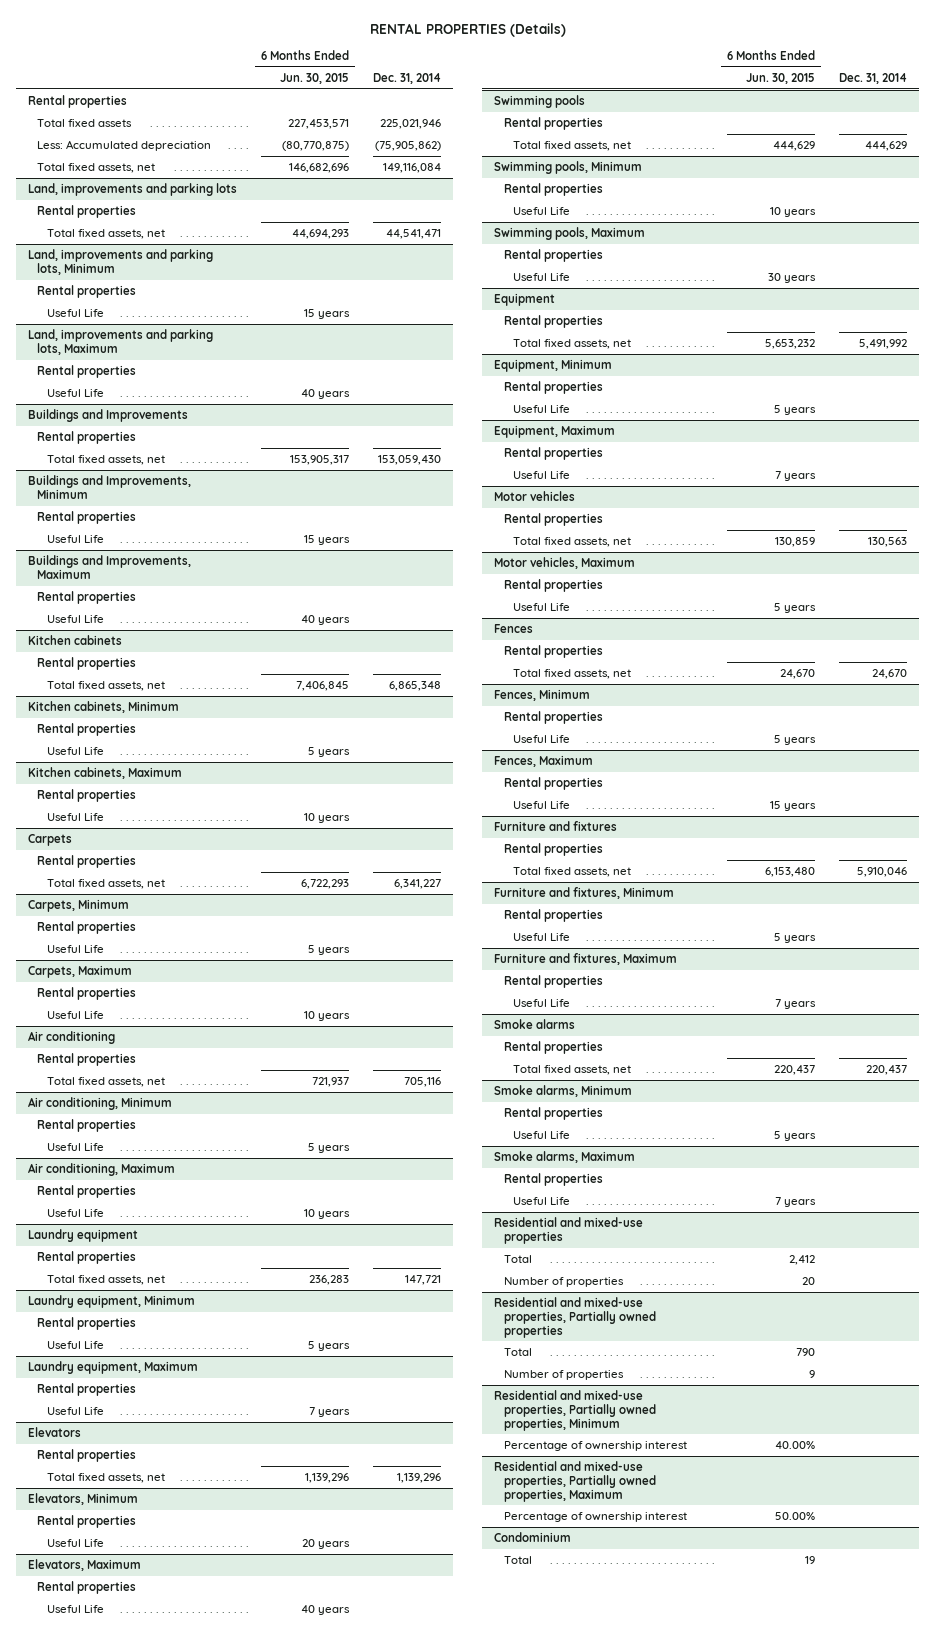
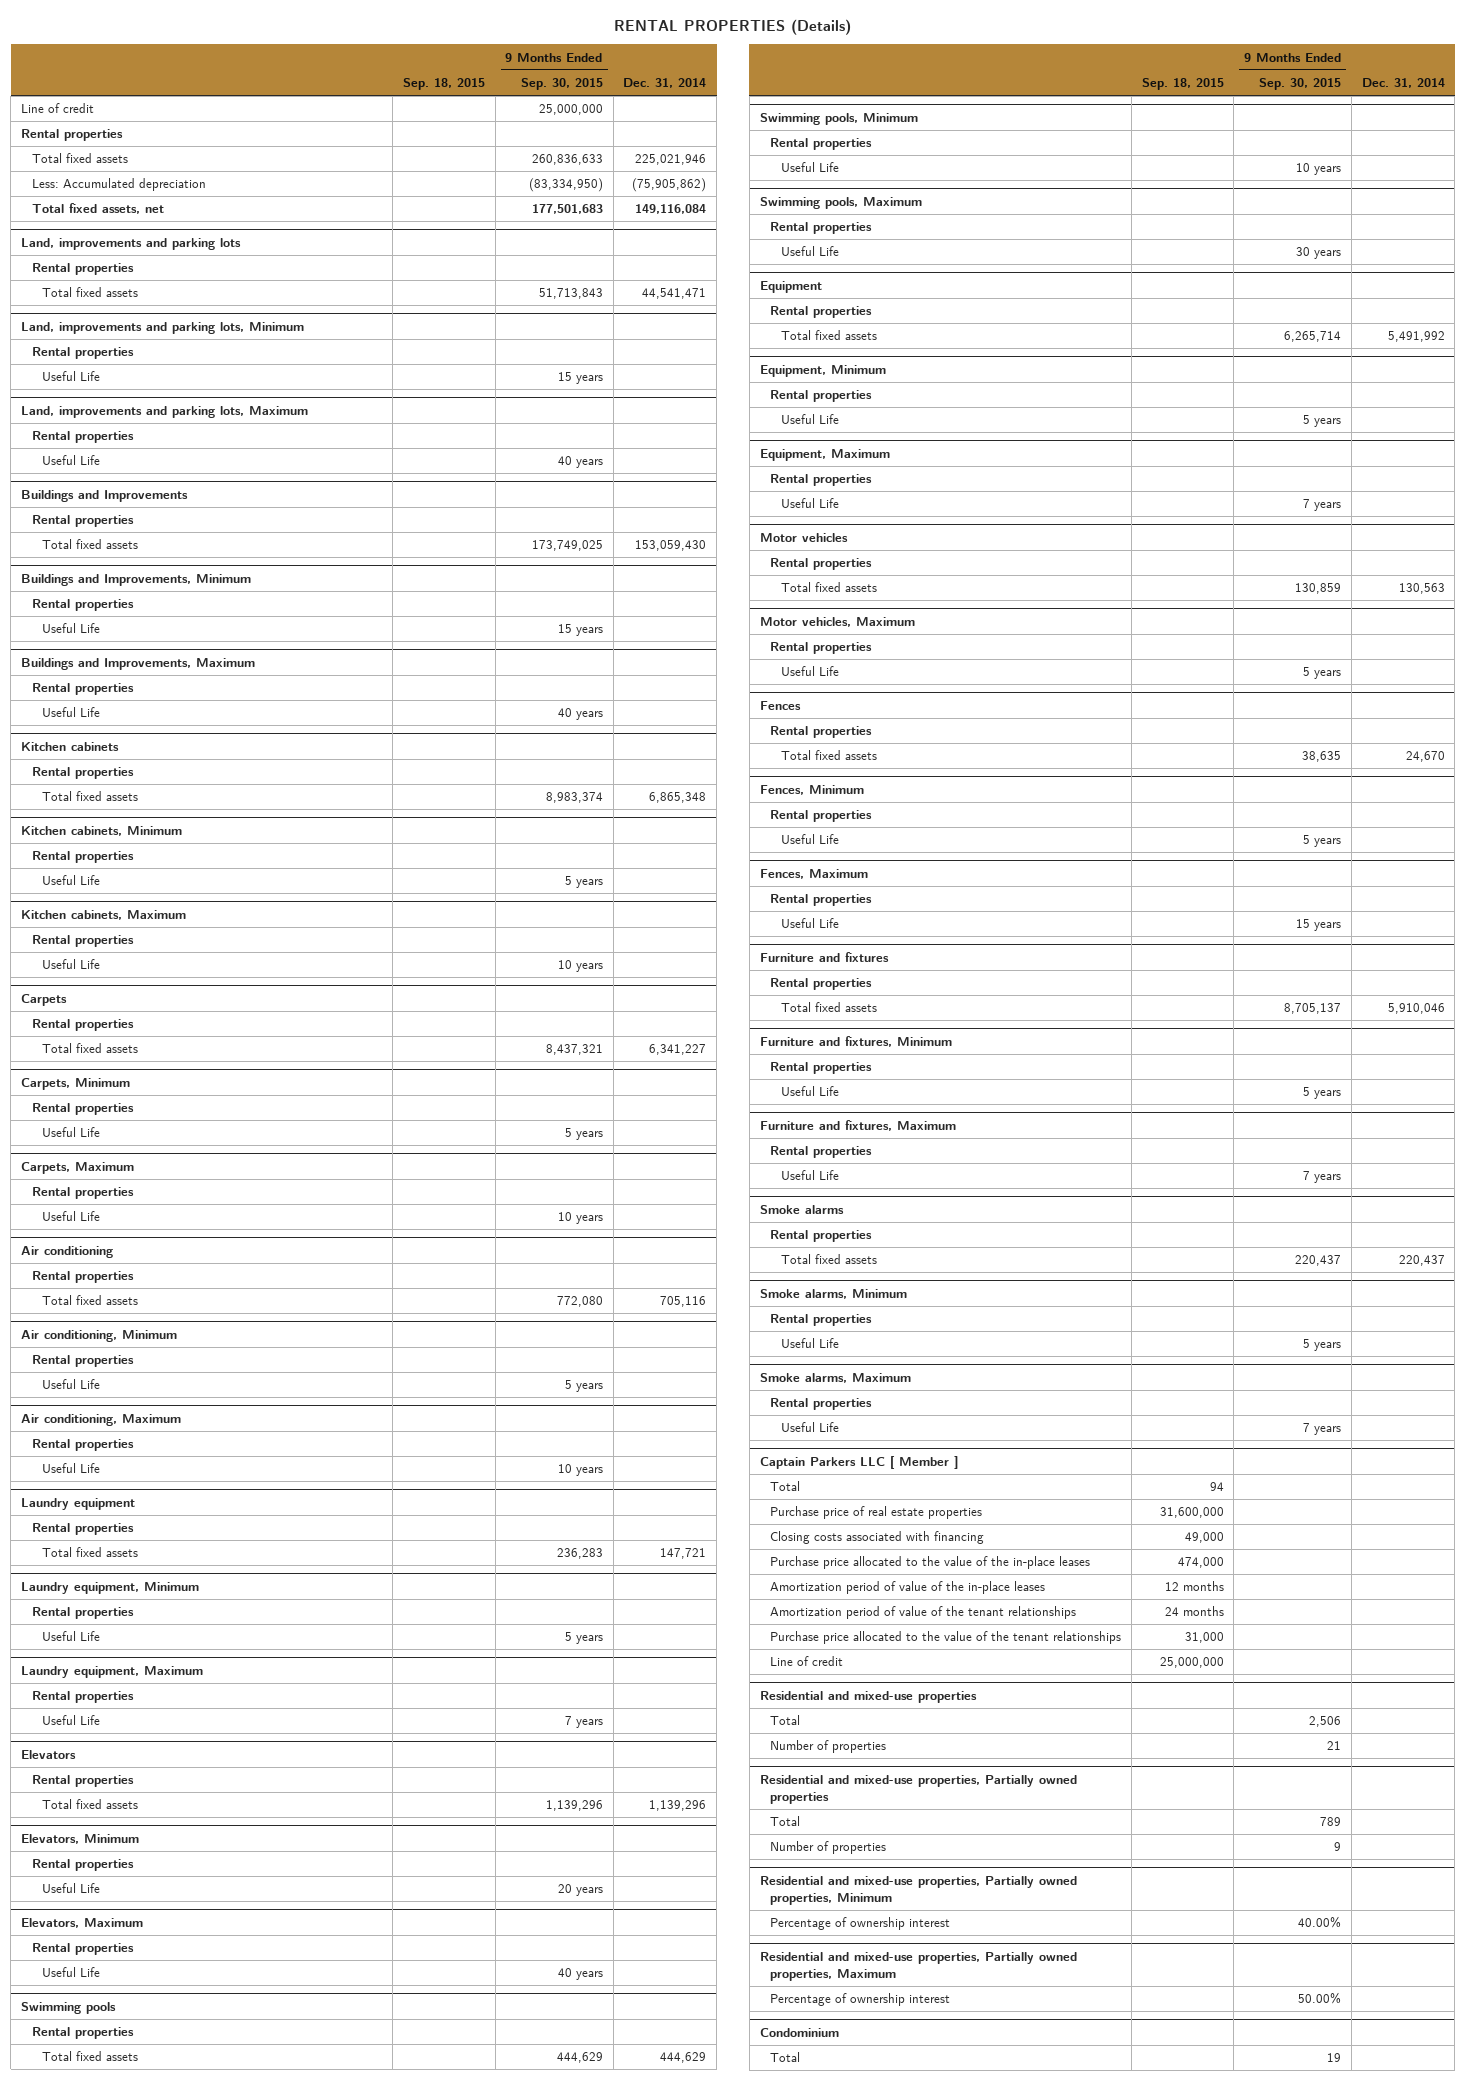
- | 6 Months Ended Jun. 30, 2015 | Dec. 31, 2014
+ | Sep. 18, 2015 | 9 Months Ended Sep. 30, 2015 | Dec. 31, 2014
+ Line of credit | | 25,000,000 |
@ Land, improvements and parking lots
- Total fixed assets, net | 44,694,293 | 44,541,471
+ Total fixed assets | | 51,713,843 | 44,541,471
@ Buildings and Improvements
- Total fixed assets, net | 153,905,317 | 153,059,430
+ Total fixed assets | | 173,749,025 | 153,059,430
@ Kitchen cabinets
- Total fixed assets, net | 7,406,845 | 6,865,348
+ Total fixed assets | | 8,983,374 | 6,865,348
@ Carpets
- Total fixed assets, net | 6,722,293 | 6,341,227
+ Total fixed assets | | 8,437,321 | 6,341,227
@ Air conditioning
- Total fixed assets, net | 721,937 | 705,116
+ Total fixed assets | | 772,080 | 705,116
@ Laundry equipment
- Total fixed assets, net | 236,283 | 147,721
+ Total fixed assets | | 236,283 | 147,721
@ Elevators
- Total fixed assets, net | 1,139,296 | 1,139,296
+ Total fixed assets | | 1,139,296 | 1,139,296
@ Swimming pools
- Total fixed assets, net | 444,629 | 444,629
+ Total fixed assets | | 444,629 | 444,629
@ Equipment
- Total fixed assets, net | 5,653,232 | 5,491,992
+ Total fixed assets | | 6,265,714 | 5,491,992
@ Motor vehicles
- Total fixed assets, net | 130,859 | 130,563
+ Total fixed assets | | 130,859 | 130,563
@ Fences
- Total fixed assets, net | 24,670 | 24,670
+ Total fixed assets | | 38,635 | 24,670
@ Furniture and fixtures
- Total fixed assets, net | 6,153,480 | 5,910,046
+ Total fixed assets | | 8,705,137 | 5,910,046
@ Smoke alarms
- Total fixed assets, net | 220,437 | 220,437
+ Total fixed assets | | 220,437 | 220,437
+ Captain Parkers LLC [ Member ]
+ Total | 94 | |
+ Purchase price of real estate properties | 31,600,000 | |
+ Closing costs associated with financing | 49,000 | |
+ Purchase price allocated to the value of the in-place leases | 474,000 | |
+ Amortization period of value of the in-place leases | 12 months | |
+ Amortization period of value of the tenant relationships | 24 months | |
+ Purchase price allocated to the value of the tenant relationships | 31,000 | |
+ Line of credit | 25,000,000 | |

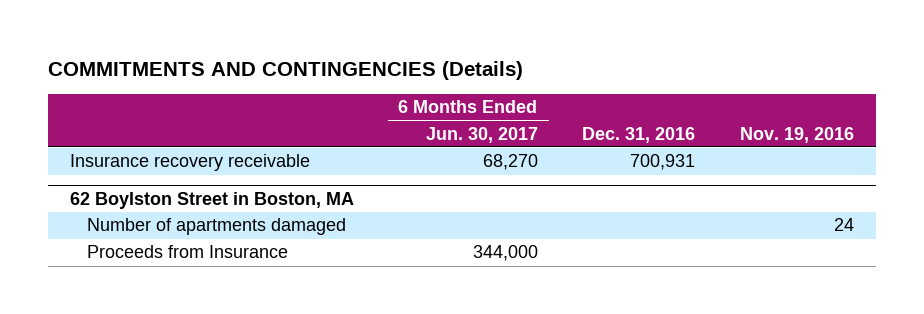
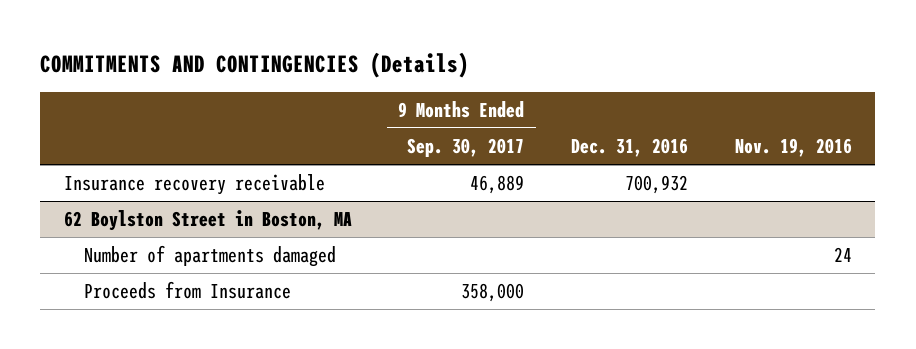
- | 6 Months Ended Jun. 30, 2017 | Dec. 31, 2016 | Nov. 19, 2016
+ | 9 Months Ended Sep. 30, 2017 | Dec. 31, 2016 | Nov. 19, 2016
- Insurance recovery receivable | 68,270 | 700,931 |
+ Insurance recovery receivable | 46,889 | 700,932 |

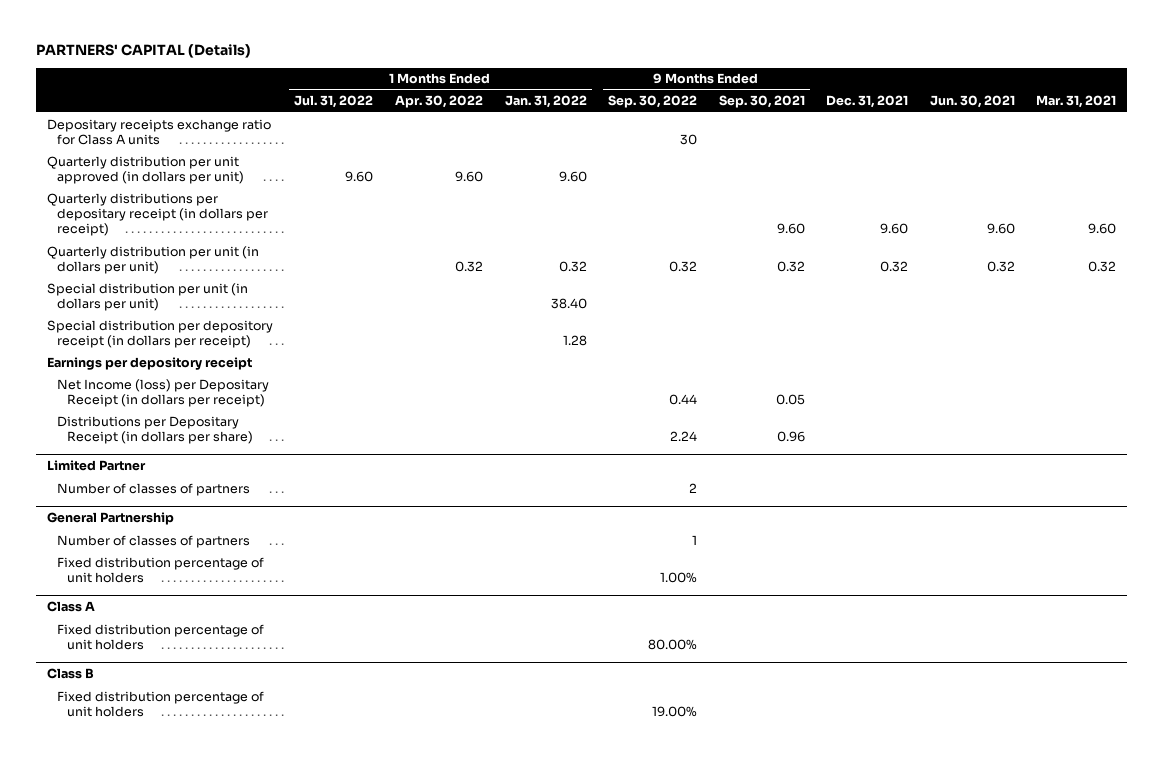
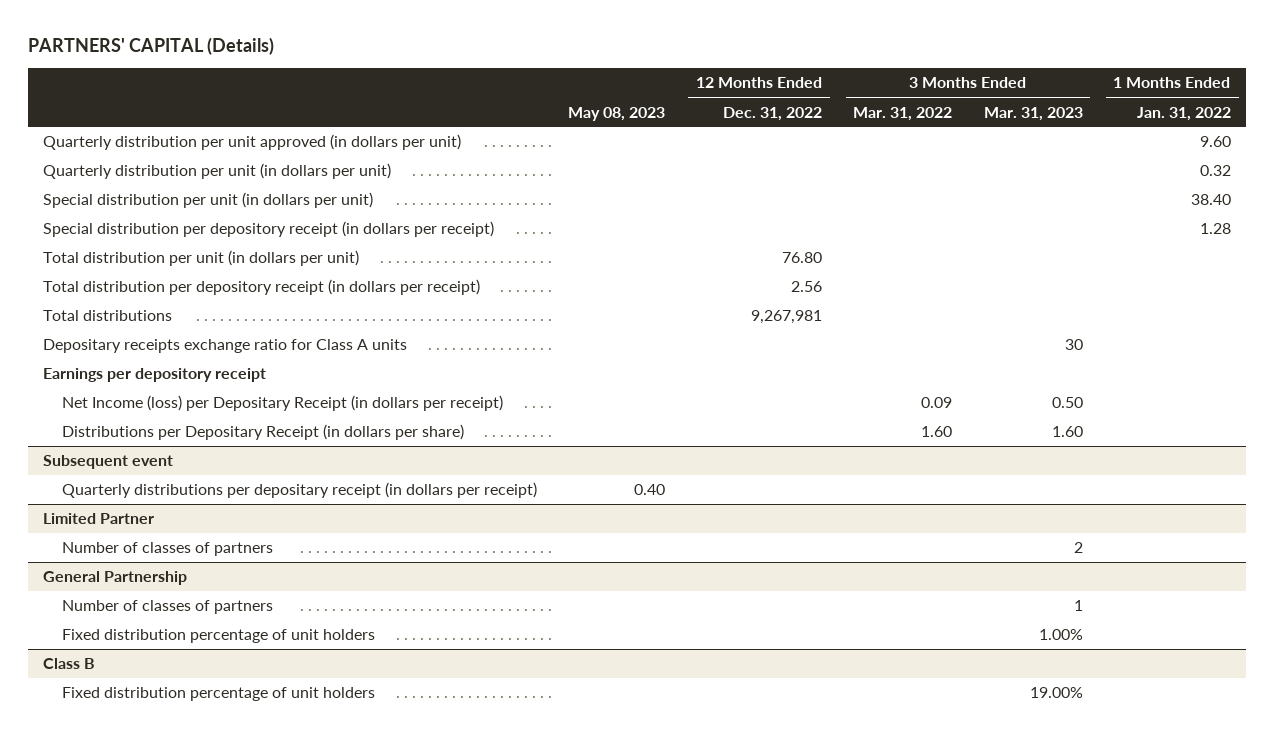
- | 1 Months Ended Jul. 31, 2022 | 1 Months Ended Apr. 30, 2022 | 1 Months Ended Jan. 31, 2022 | 9 Months Ended Sep. 30, 2022 | 9 Months Ended Sep. 30, 2021 | Dec. 31, 2021 | Jun. 30, 2021 | Mar. 31, 2021
+ | May 08, 2023 | 12 Months Ended Dec. 31, 2022 | 3 Months Ended Mar. 31, 2022 | 3 Months Ended Mar. 31, 2023 | 1 Months Ended Jan. 31, 2022
- Quarterly distributions per depositary receipt (in dollars per receipt) | | | | | 9.60 | 9.60 | 9.60 | 9.60
+ Total distribution per unit (in dollars per unit) | | 76.80 | | |
+ Total distribution per depository receipt (in dollars per receipt) | | 2.56 | | |
+ Total distributions | | 9,267,981 | | |
moved down: Depositary receipts exchange ratio for Class A units | | | | 30 |
+ Subsequent event
+ Quarterly distributions per depositary receipt (in dollars per receipt) | 0.40 | | | |
- Class A
- Fixed distribution percentage of unit holders | | | | 80.00% | | | |

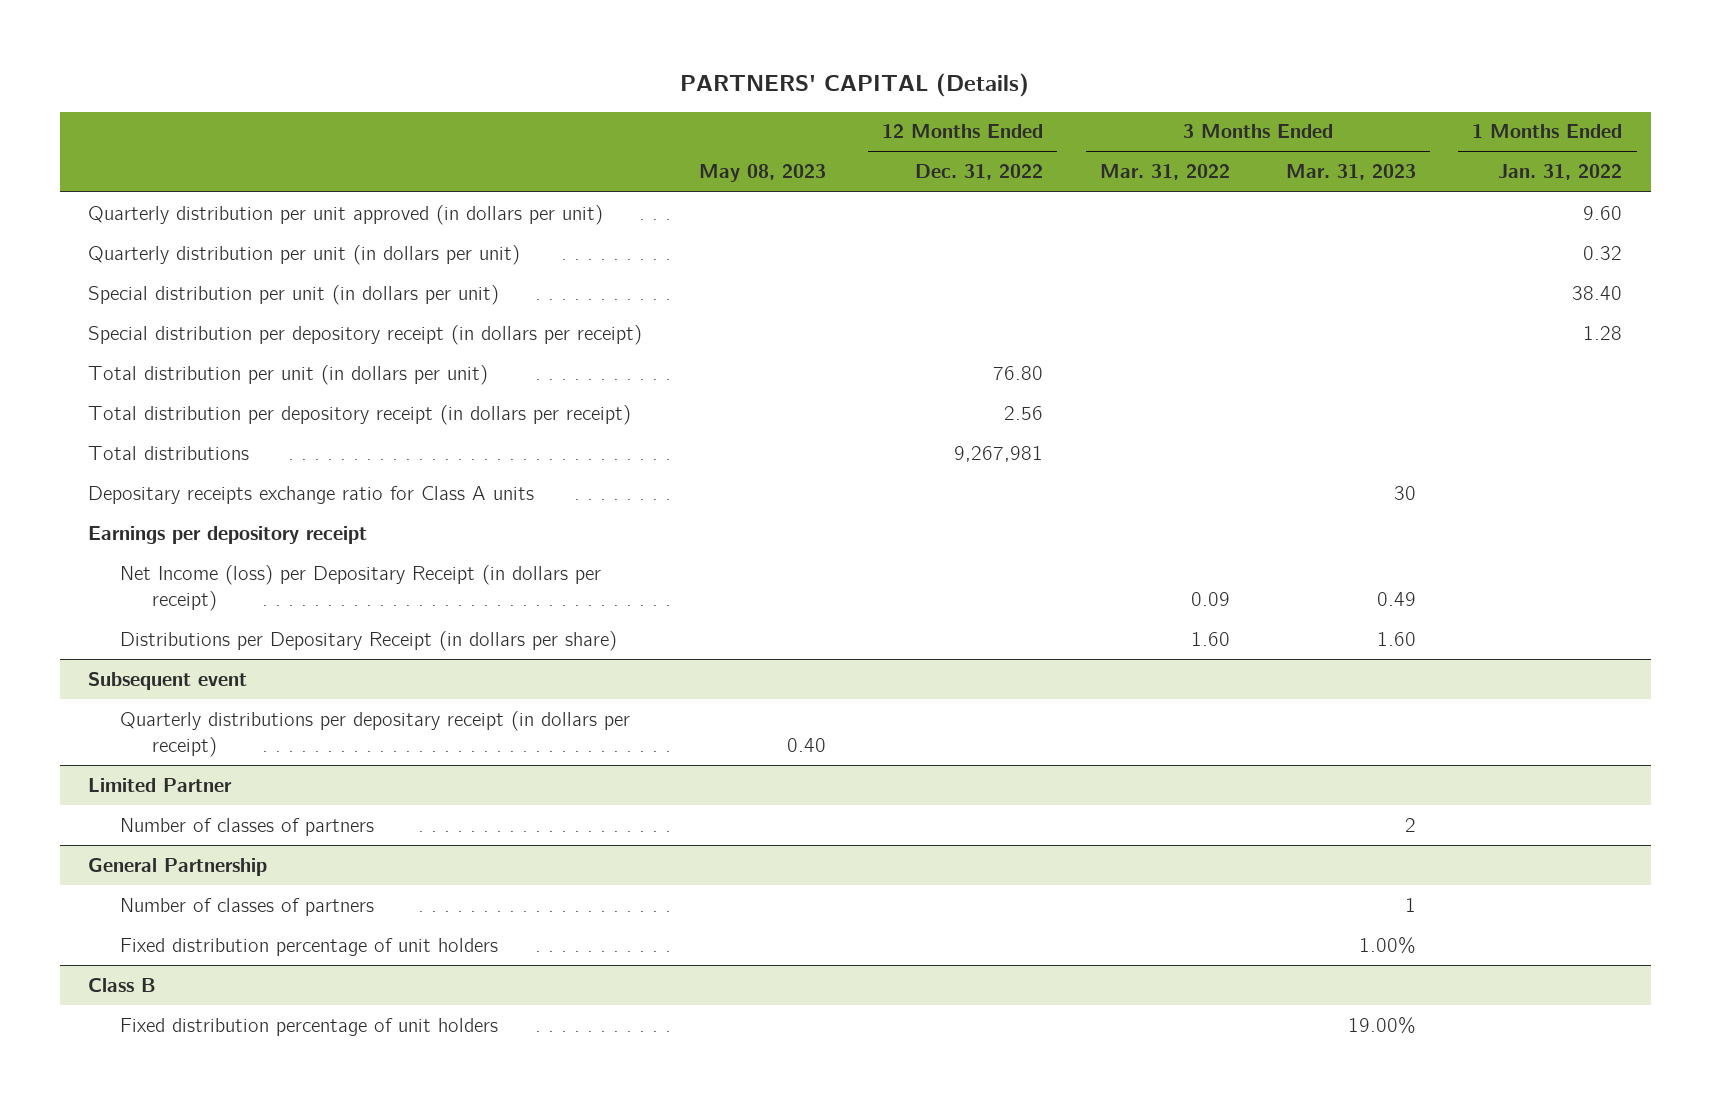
- Net Income (loss) per Depositary Receipt (in dollars per receipt) | | | 0.09 | 0.50 |
+ Net Income (loss) per Depositary Receipt (in dollars per receipt) | | | 0.09 | 0.49 |

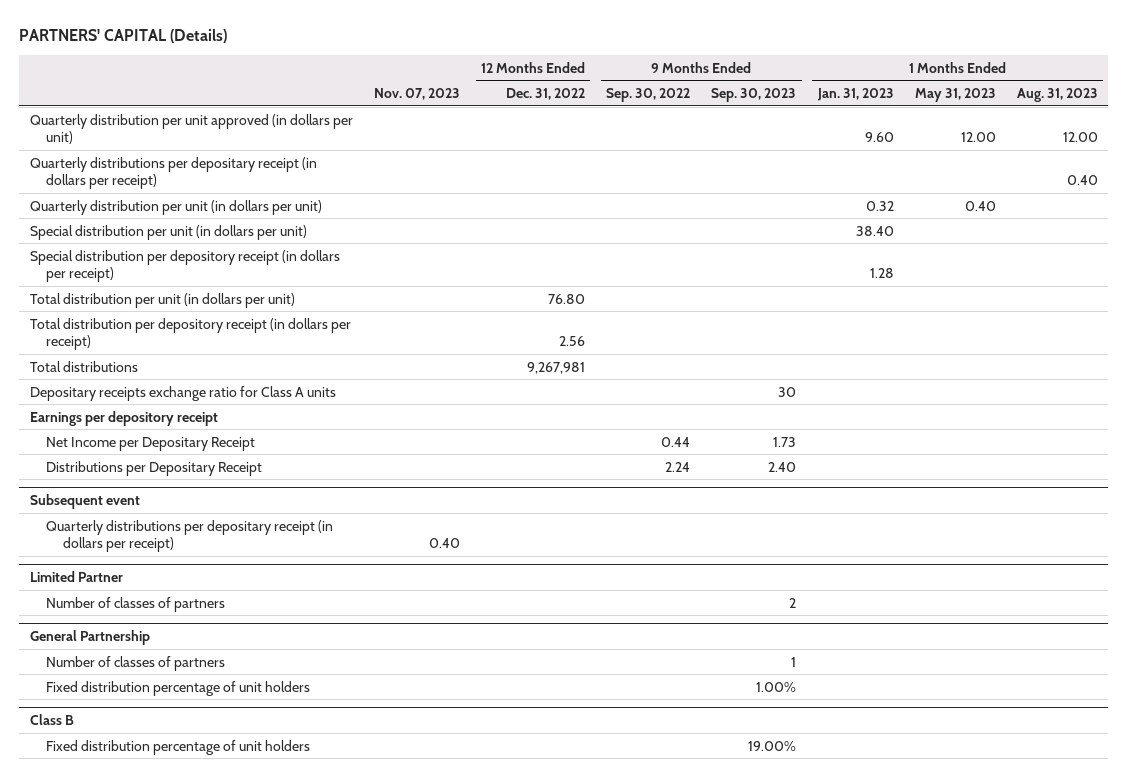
- | May 08, 2023 | 12 Months Ended Dec. 31, 2022 | 3 Months Ended Mar. 31, 2022 | 3 Months Ended Mar. 31, 2023 | 1 Months Ended Jan. 31, 2022
+ | Nov. 07, 2023 | 12 Months Ended Dec. 31, 2022 | 9 Months Ended Sep. 30, 2022 | 9 Months Ended Sep. 30, 2023 | 1 Months Ended Jan. 31, 2023 | 1 Months Ended May 31, 2023 | 1 Months Ended Aug. 31, 2023
+ Quarterly distributions per depositary receipt (in dollars per receipt) | | | | | | | 0.40
- Net Income (loss) per Depositary Receipt (in dollars per receipt) | | | 0.09 | 0.49 |
- Distributions per Depositary Receipt (in dollars per share) | | | 1.60 | 1.60 |
+ Net Income per Depositary Receipt | | | 0.44 | 1.73 | | |
+ Distributions per Depositary Receipt | | | 2.24 | 2.40 | | |

